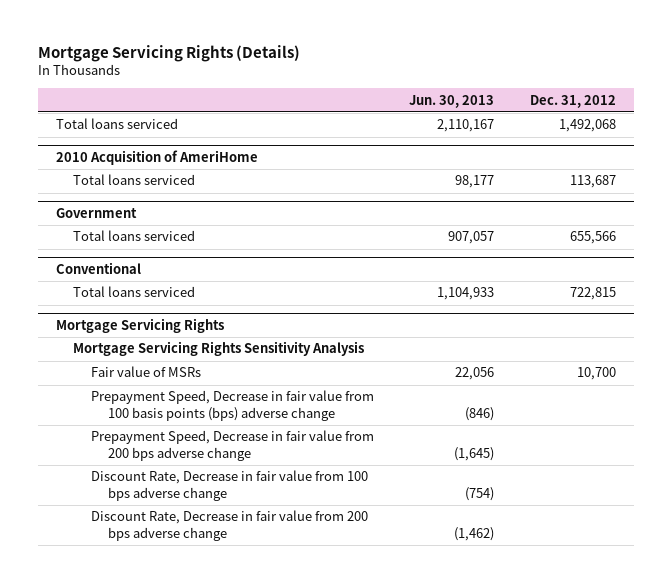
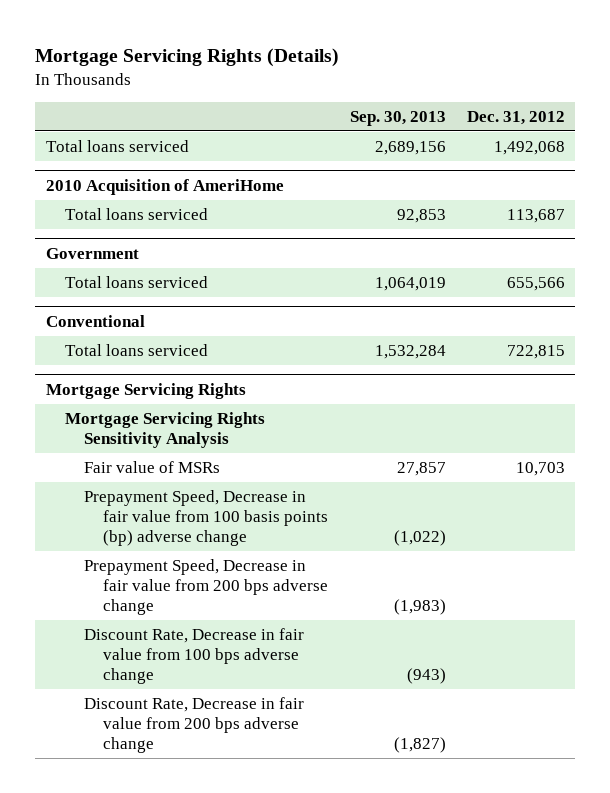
- | Jun. 30, 2013 | Dec. 31, 2012
+ | Sep. 30, 2013 | Dec. 31, 2012
@ Mortgage Servicing Rights
- Fair value of MSRs | 22,056 | 10,700
- Prepayment Speed, Decrease in fair value from 100 basis points (bps) adverse change | (846) |
+ Fair value of MSRs | 27,857 | 10,703
+ Prepayment Speed, Decrease in fair value from 100 basis points (bp) adverse change | (1,022) |

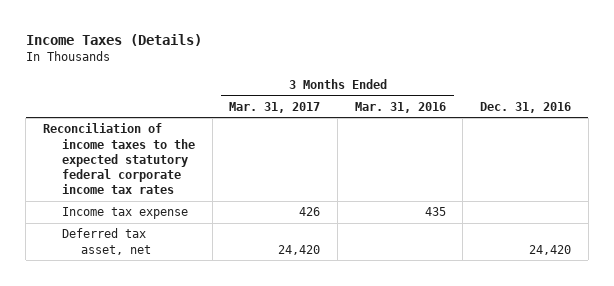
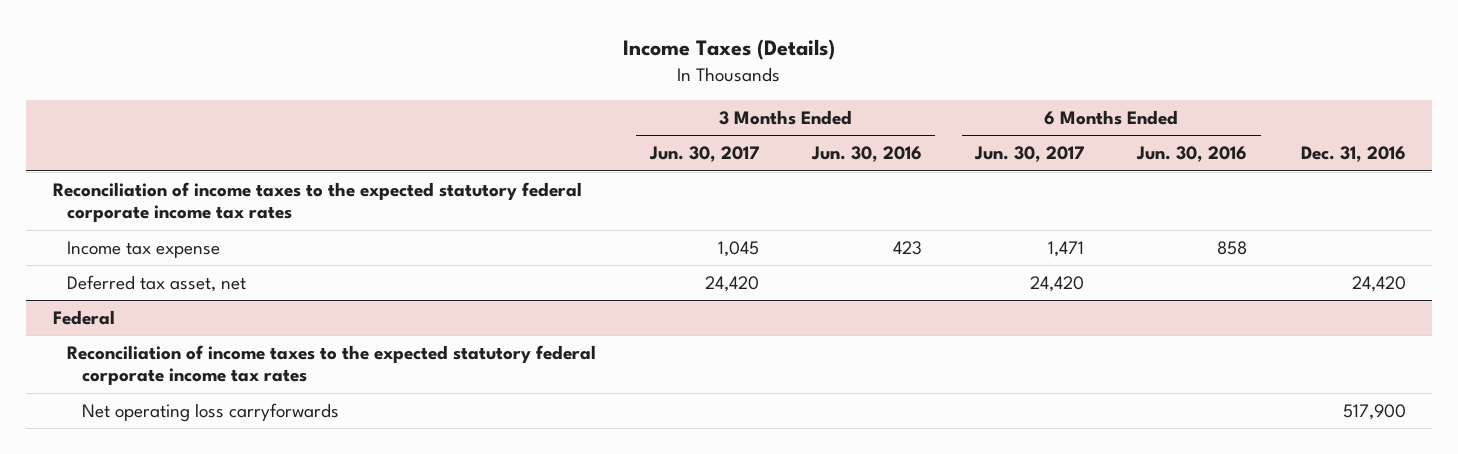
- | 3 Months Ended Mar. 31, 2017 | 3 Months Ended Mar. 31, 2016 | Dec. 31, 2016
+ | 3 Months Ended Jun. 30, 2017 | 3 Months Ended Jun. 30, 2016 | 6 Months Ended Jun. 30, 2017 | 6 Months Ended Jun. 30, 2016 | Dec. 31, 2016
+ Federal
+ Reconciliation of income taxes to the expected statutory federal corporate income tax rates
+ Net operating loss carryforwards | | | | | 517,900

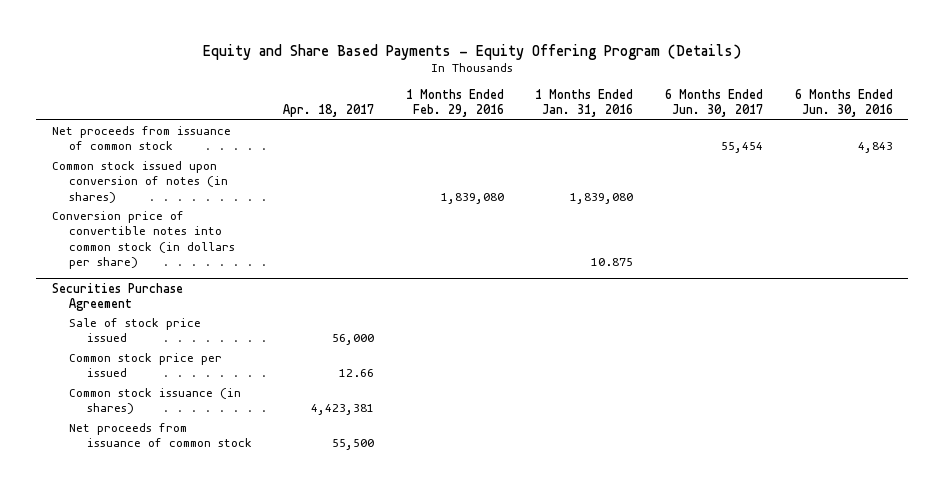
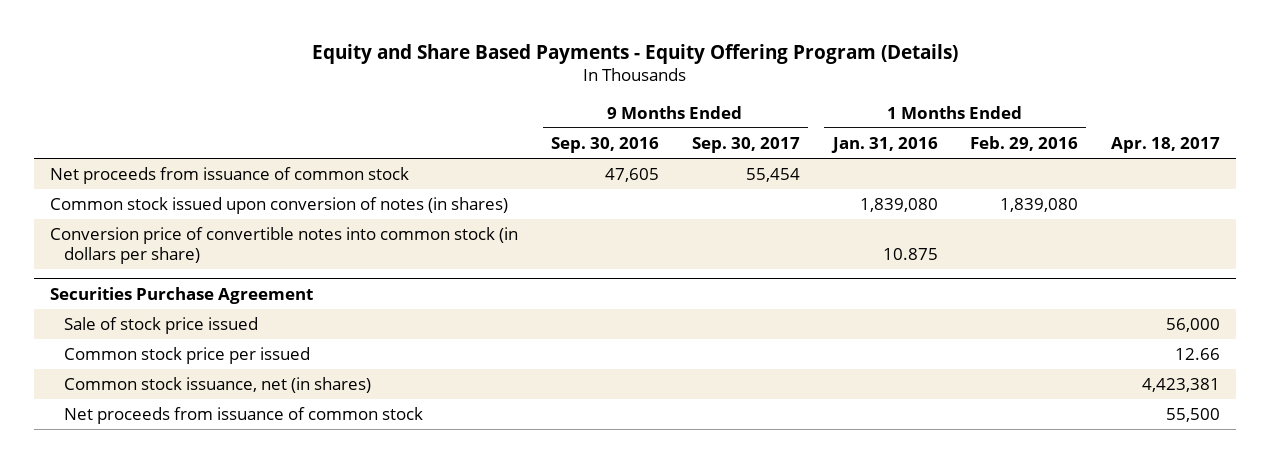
- | Apr. 18, 2017 | 1 Months Ended Feb. 29, 2016 | 1 Months Ended Jan. 31, 2016 | 6 Months Ended Jun. 30, 2017 | 6 Months Ended Jun. 30, 2016
+ | 9 Months Ended Sep. 30, 2016 | 9 Months Ended Sep. 30, 2017 | 1 Months Ended Jan. 31, 2016 | 1 Months Ended Feb. 29, 2016 | Apr. 18, 2017
@ Securities Purchase Agreement
- Common stock issuance (in shares) | 4,423,381 | | | |
+ Common stock issuance, net (in shares) | | | | | 4,423,381

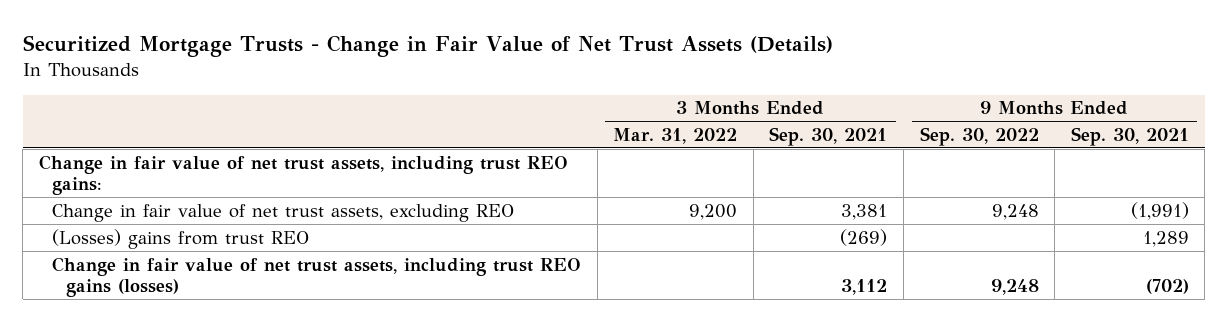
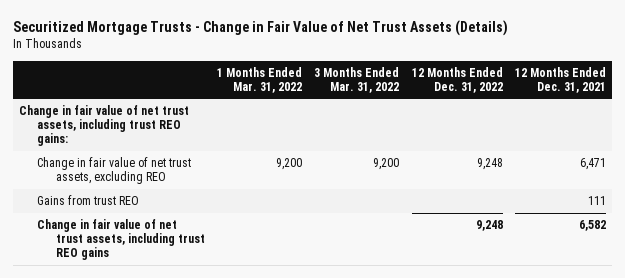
- | 3 Months Ended Mar. 31, 2022 | 3 Months Ended Sep. 30, 2021 | 9 Months Ended Sep. 30, 2022 | 9 Months Ended Sep. 30, 2021
+ | 1 Months Ended Mar. 31, 2022 | 3 Months Ended Mar. 31, 2022 | 12 Months Ended Dec. 31, 2022 | 12 Months Ended Dec. 31, 2021
- (Losses) gains from trust REO | | (269) | | 1,289
- Change in fair value of net trust assets, including trust REO gains (losses) | | 3,112 | 9,248 | (702)
+ Gains from trust REO | | | | 111
+ Change in fair value of net trust assets, including trust REO gains | | | 9,248 | 6,582

